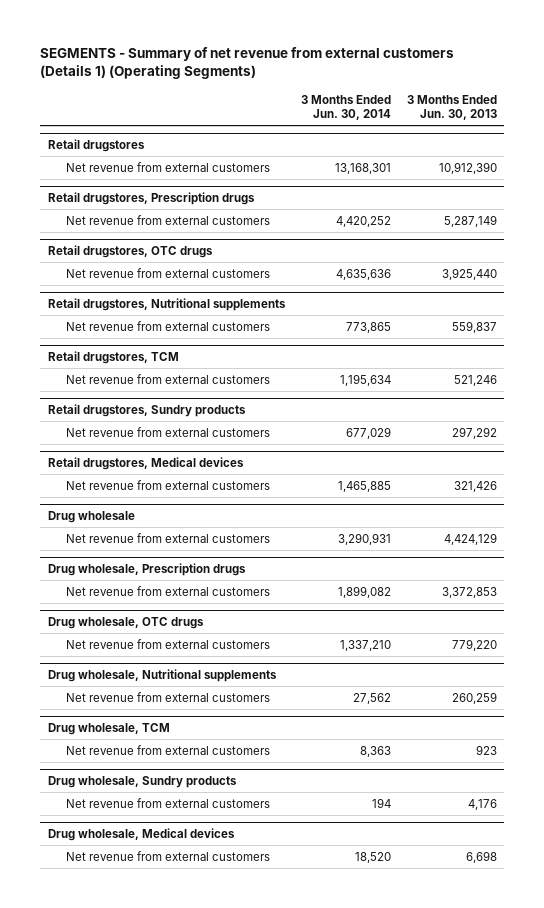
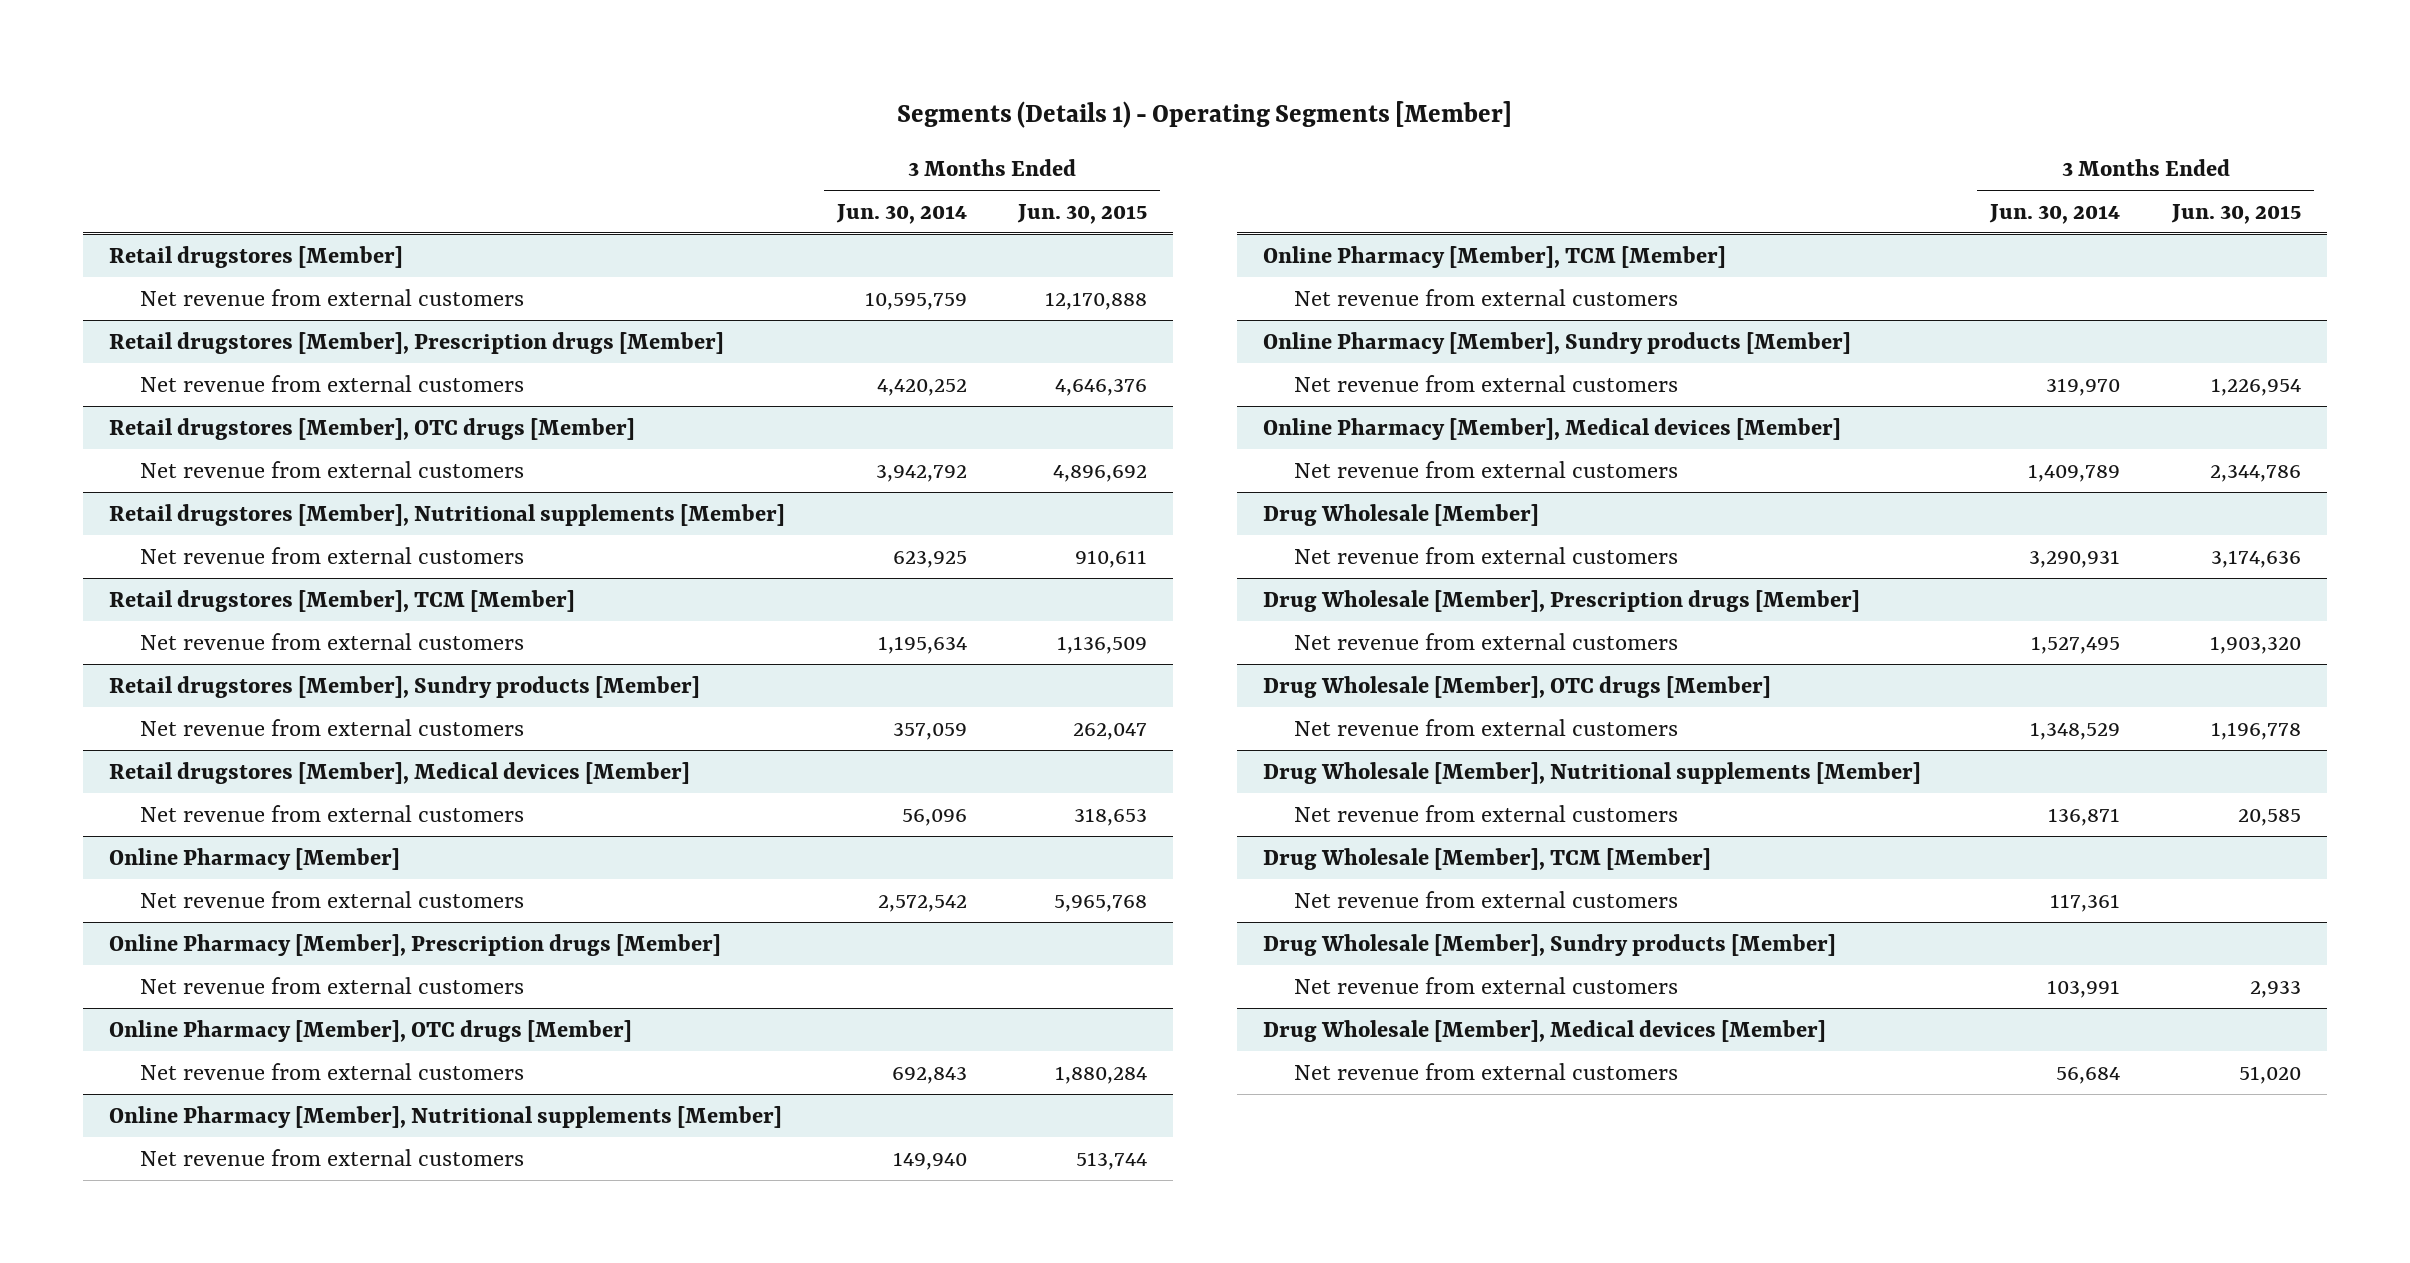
- SEGMENTS - Summary of net revenue from external customers (Details 1) (Operating Segments)
+ Segments (Details 1) - Operating Segments [Member]
- | 3 Months Ended Jun. 30, 2014 | 3 Months Ended Jun. 30, 2013
+ | 3 Months Ended Jun. 30, 2014 | 3 Months Ended Jun. 30, 2015
- Retail drugstores
- Net revenue from external customers | 13,168,301 | 10,912,390
- Retail drugstores, Prescription drugs
+ Retail drugstores [Member]
+ Net revenue from external customers | 10,595,759 | 12,170,888
+ Retail drugstores [Member], Prescription drugs [Member]
- Retail drugstores, OTC drugs
- Net revenue from external customers | 4,635,636 | 3,925,440
- Retail drugstores, Nutritional supplements
- Net revenue from external customers | 773,865 | 559,837
- Retail drugstores, TCM
+ Retail drugstores [Member], OTC drugs [Member]
+ Net revenue from external customers | 3,942,792 | 4,896,692
+ Retail drugstores [Member], Nutritional supplements [Member]
+ Net revenue from external customers | 623,925 | 910,611
+ Retail drugstores [Member], TCM [Member]
- Retail drugstores, Sundry products
- Net revenue from external customers | 677,029 | 297,292
- Retail drugstores, Medical devices
- Net revenue from external customers | 1,465,885 | 321,426
- Drug wholesale
+ Retail drugstores [Member], Sundry products [Member]
+ Net revenue from external customers | 357,059 | 262,047
+ Retail drugstores [Member], Medical devices [Member]
+ Net revenue from external customers | 56,096 | 318,653
+ Online Pharmacy [Member]
+ Net revenue from external customers | 2,572,542 | 5,965,768
+ Online Pharmacy [Member], Prescription drugs [Member]
+ Net revenue from external customers
+ Online Pharmacy [Member], OTC drugs [Member]
+ Net revenue from external customers | 692,843 | 1,880,284
+ Online Pharmacy [Member], Nutritional supplements [Member]
+ Net revenue from external customers | 149,940 | 513,744
+ Online Pharmacy [Member], TCM [Member]
+ Net revenue from external customers
+ Online Pharmacy [Member], Sundry products [Member]
+ Net revenue from external customers | 319,970 | 1,226,954
+ Online Pharmacy [Member], Medical devices [Member]
+ Net revenue from external customers | 1,409,789 | 2,344,786
+ Drug Wholesale [Member]
- Drug wholesale, Prescription drugs
- Net revenue from external customers | 1,899,082 | 3,372,853
- Drug wholesale, OTC drugs
- Net revenue from external customers | 1,337,210 | 779,220
- Drug wholesale, Nutritional supplements
- Net revenue from external customers | 27,562 | 260,259
- Drug wholesale, TCM
- Net revenue from external customers | 8,363 | 923
- Drug wholesale, Sundry products
- Net revenue from external customers | 194 | 4,176
- Drug wholesale, Medical devices
- Net revenue from external customers | 18,520 | 6,698
+ Drug Wholesale [Member], Prescription drugs [Member]
+ Net revenue from external customers | 1,527,495 | 1,903,320
+ Drug Wholesale [Member], OTC drugs [Member]
+ Net revenue from external customers | 1,348,529 | 1,196,778
+ Drug Wholesale [Member], Nutritional supplements [Member]
+ Net revenue from external customers | 136,871 | 20,585
+ Drug Wholesale [Member], TCM [Member]
+ Net revenue from external customers | 117,361 |
+ Drug Wholesale [Member], Sundry products [Member]
+ Net revenue from external customers | 103,991 | 2,933
+ Drug Wholesale [Member], Medical devices [Member]
+ Net revenue from external customers | 56,684 | 51,020

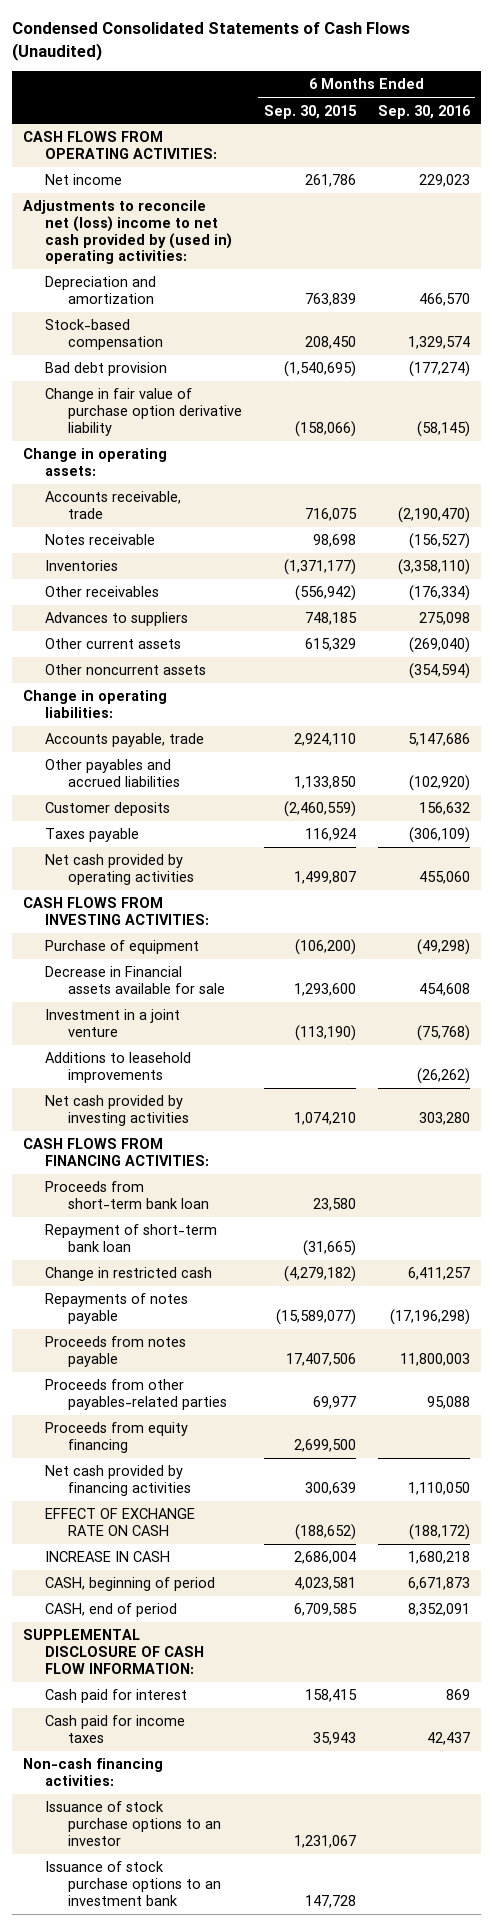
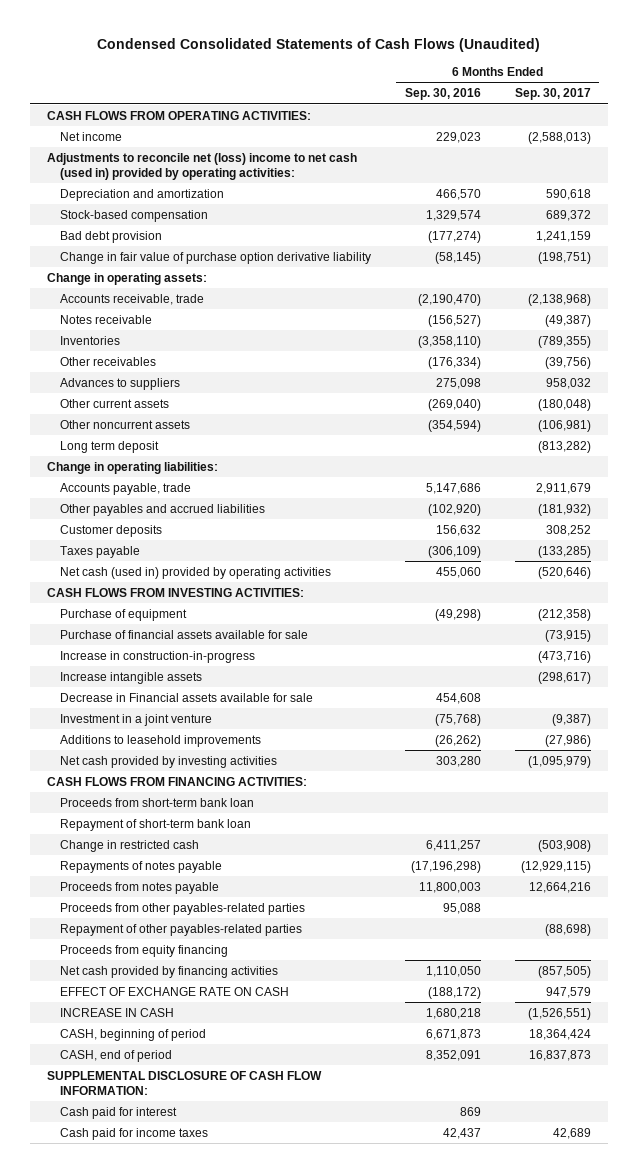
- | 6 Months Ended Sep. 30, 2015 | 6 Months Ended Sep. 30, 2016
+ | 6 Months Ended Sep. 30, 2016 | 6 Months Ended Sep. 30, 2017
- Adjustments to reconcile net (loss) income to net cash provided by (used in) operating activities:
+ Adjustments to reconcile net (loss) income to net cash (used in) provided by operating activities:
+ Long term deposit | | (813,282)
- Net cash provided by operating activities | 1,499,807 | 455,060
+ Net cash (used in) provided by operating activities | 455,060 | (520,646)
+ Purchase of financial assets available for sale | | (73,915)
+ Increase in construction-in-progress | | (473,716)
+ Increase intangible assets | | (298,617)
+ Repayment of other payables-related parties | | (88,698)
- Non-cash financing activities:
- Issuance of stock purchase options to an investor | 1,231,067 |
- Issuance of stock purchase options to an investment bank | 147,728 |

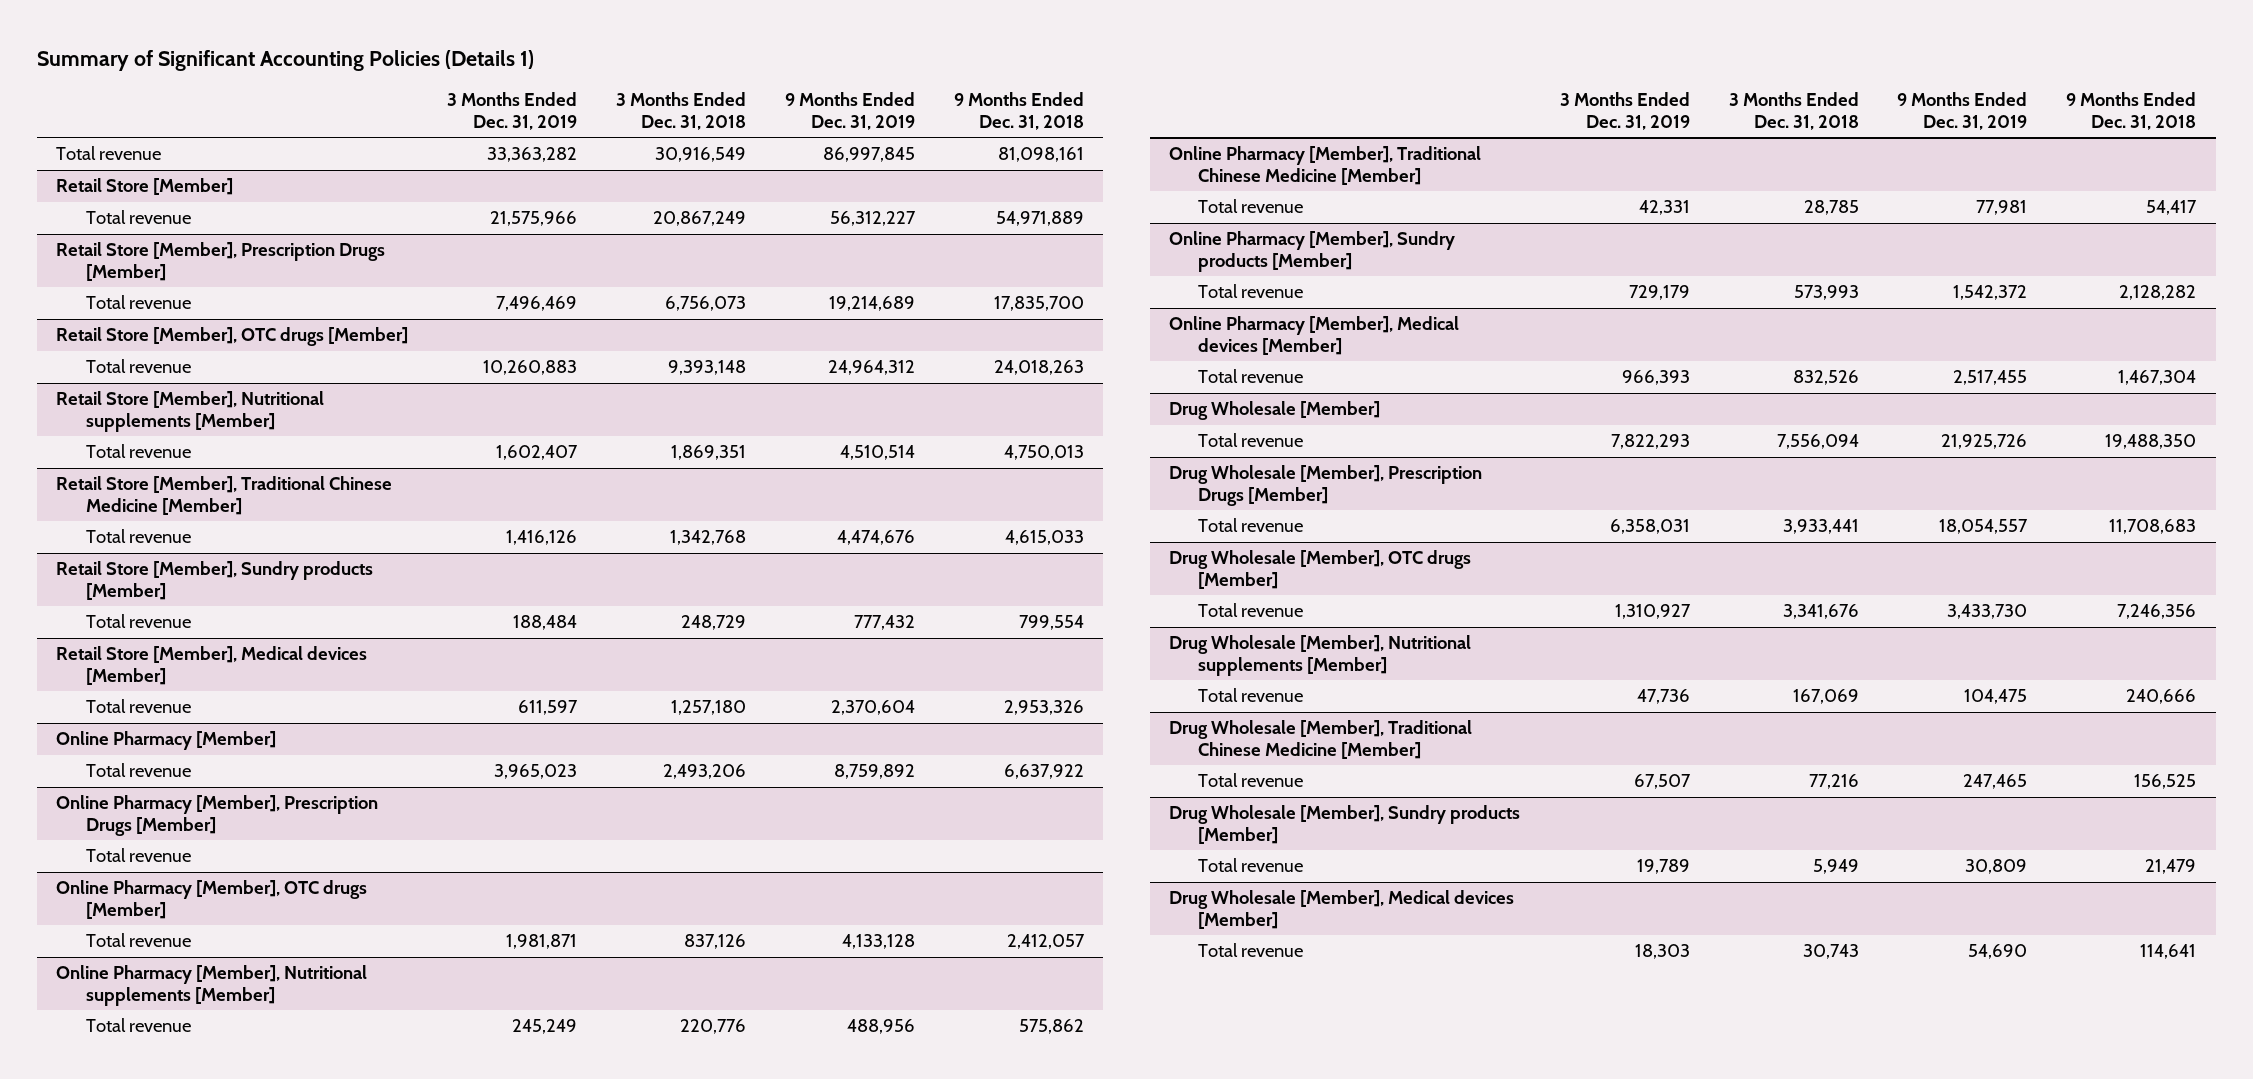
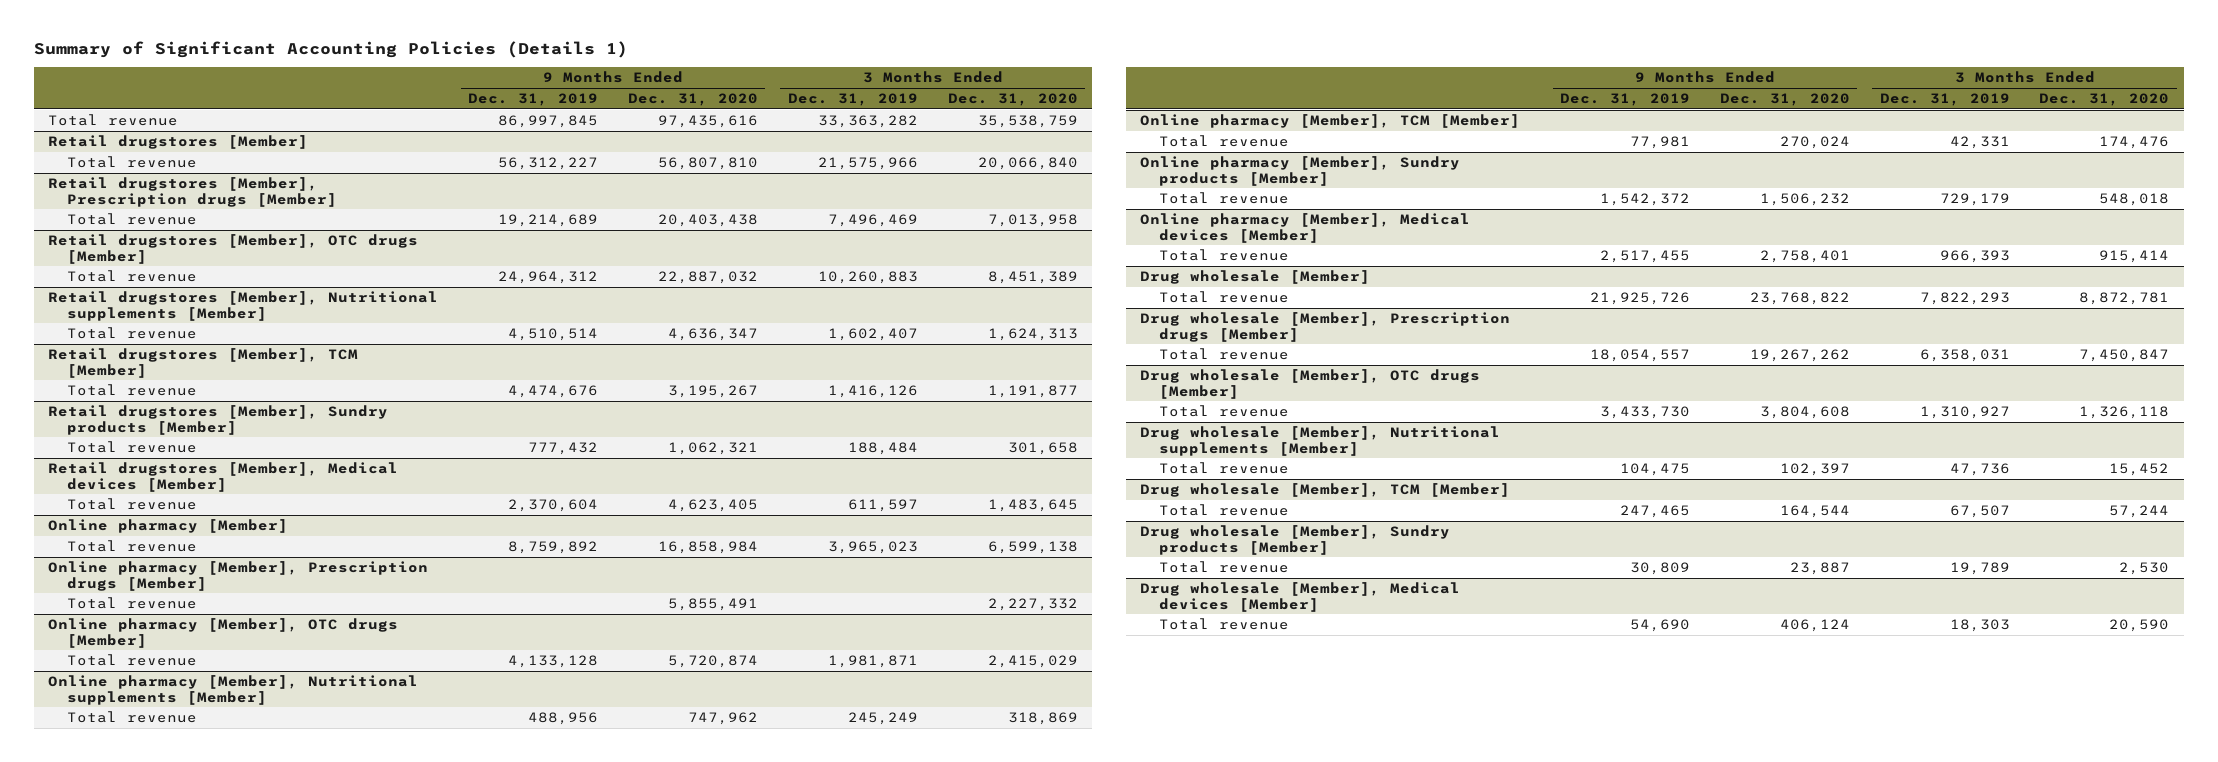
- | 3 Months Ended Dec. 31, 2019 | 3 Months Ended Dec. 31, 2018 | 9 Months Ended Dec. 31, 2019 | 9 Months Ended Dec. 31, 2018
+ | 9 Months Ended Dec. 31, 2019 | 9 Months Ended Dec. 31, 2020 | 3 Months Ended Dec. 31, 2019 | 3 Months Ended Dec. 31, 2020
- Retail Store [Member]
+ Retail drugstores [Member]
- Retail Store [Member], Prescription Drugs [Member]
+ Retail drugstores [Member], Prescription drugs [Member]
- Retail Store [Member], OTC drugs [Member]
+ Retail drugstores [Member], OTC drugs [Member]
- Retail Store [Member], Nutritional supplements [Member]
+ Retail drugstores [Member], Nutritional supplements [Member]
- Retail Store [Member], Traditional Chinese Medicine [Member]
+ Retail drugstores [Member], TCM [Member]
- Retail Store [Member], Sundry products [Member]
+ Retail drugstores [Member], Sundry products [Member]
- Retail Store [Member], Medical devices [Member]
+ Retail drugstores [Member], Medical devices [Member]
- Online Pharmacy [Member]
+ Online pharmacy [Member]
- Online Pharmacy [Member], Prescription Drugs [Member]
+ Online pharmacy [Member], Prescription drugs [Member]
- Online Pharmacy [Member], OTC drugs [Member]
+ Online pharmacy [Member], OTC drugs [Member]
- Online Pharmacy [Member], Nutritional supplements [Member]
+ Online pharmacy [Member], Nutritional supplements [Member]
- Online Pharmacy [Member], Traditional Chinese Medicine [Member]
+ Online pharmacy [Member], TCM [Member]
- Online Pharmacy [Member], Sundry products [Member]
+ Online pharmacy [Member], Sundry products [Member]
- Online Pharmacy [Member], Medical devices [Member]
+ Online pharmacy [Member], Medical devices [Member]
- Drug Wholesale [Member]
+ Drug wholesale [Member]
- Drug Wholesale [Member], Prescription Drugs [Member]
+ Drug wholesale [Member], Prescription drugs [Member]
- Drug Wholesale [Member], OTC drugs [Member]
+ Drug wholesale [Member], OTC drugs [Member]
- Drug Wholesale [Member], Nutritional supplements [Member]
+ Drug wholesale [Member], Nutritional supplements [Member]
- Drug Wholesale [Member], Traditional Chinese Medicine [Member]
+ Drug wholesale [Member], TCM [Member]
- Drug Wholesale [Member], Sundry products [Member]
+ Drug wholesale [Member], Sundry products [Member]
- Drug Wholesale [Member], Medical devices [Member]
+ Drug wholesale [Member], Medical devices [Member]

